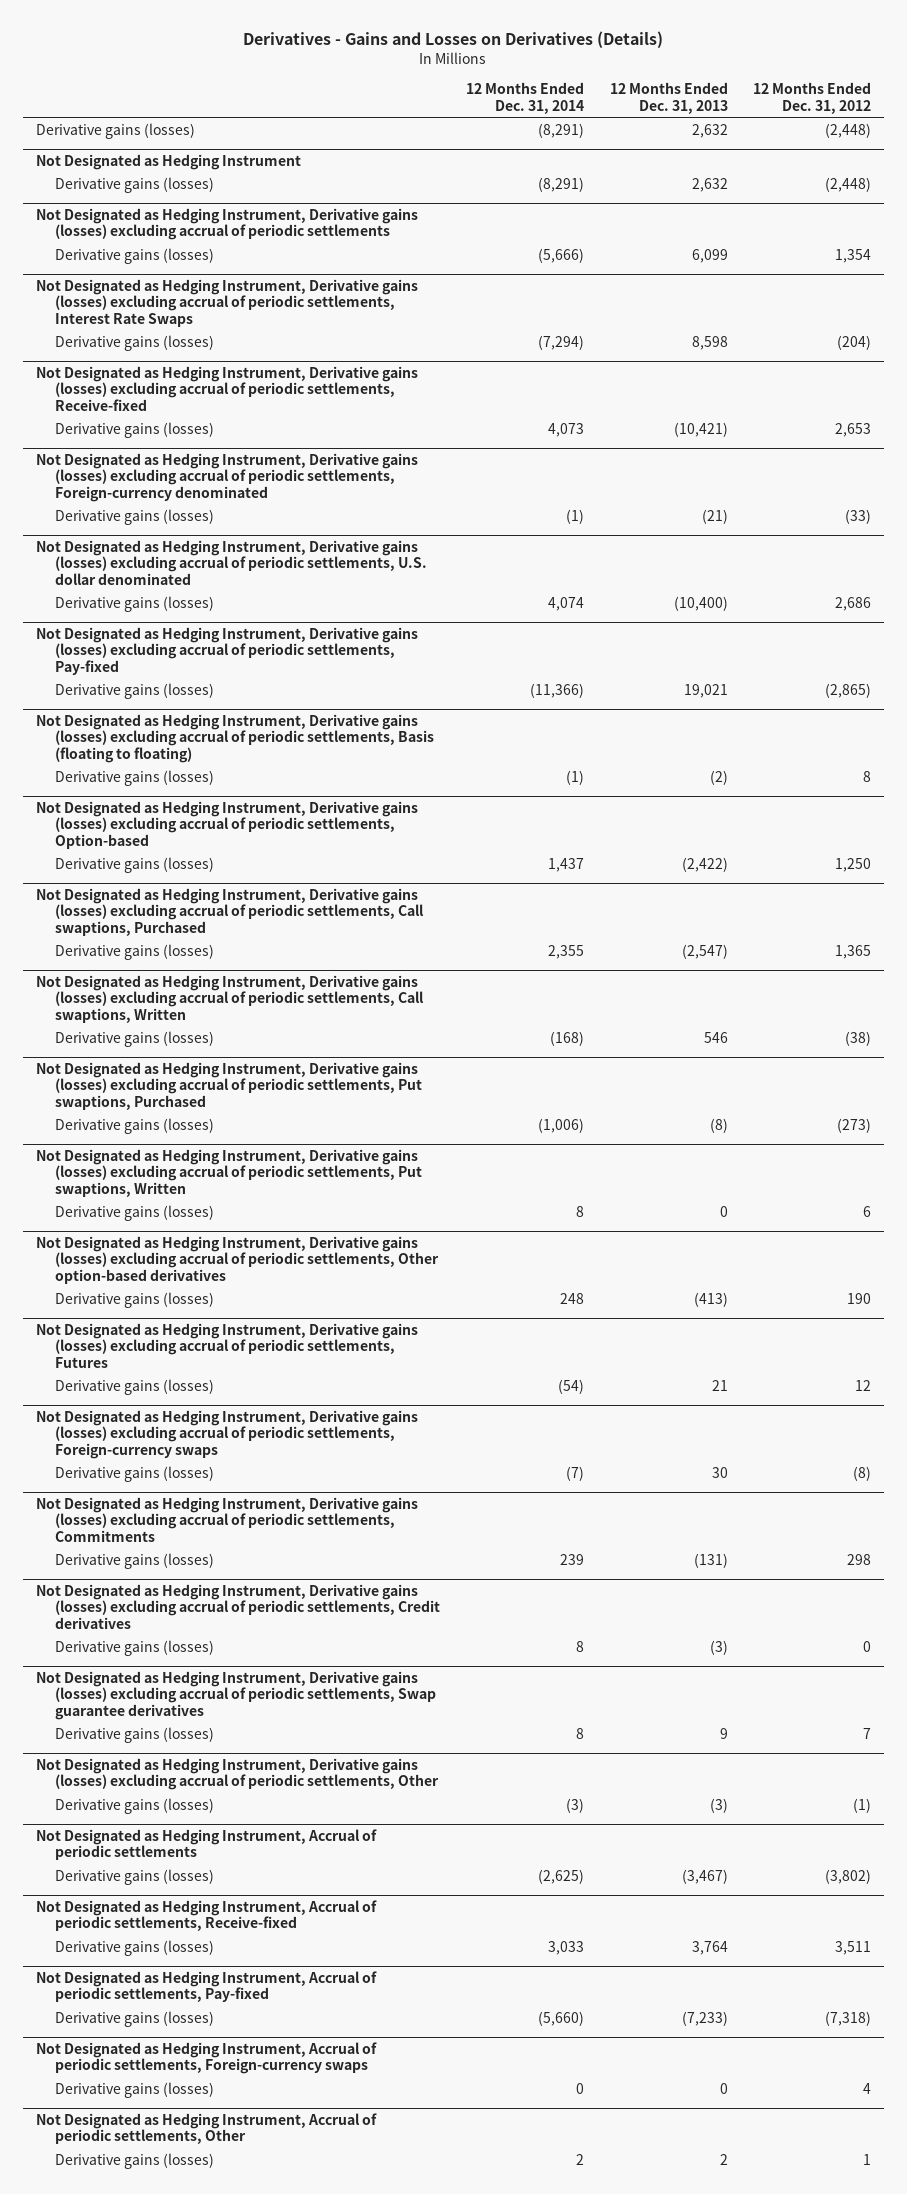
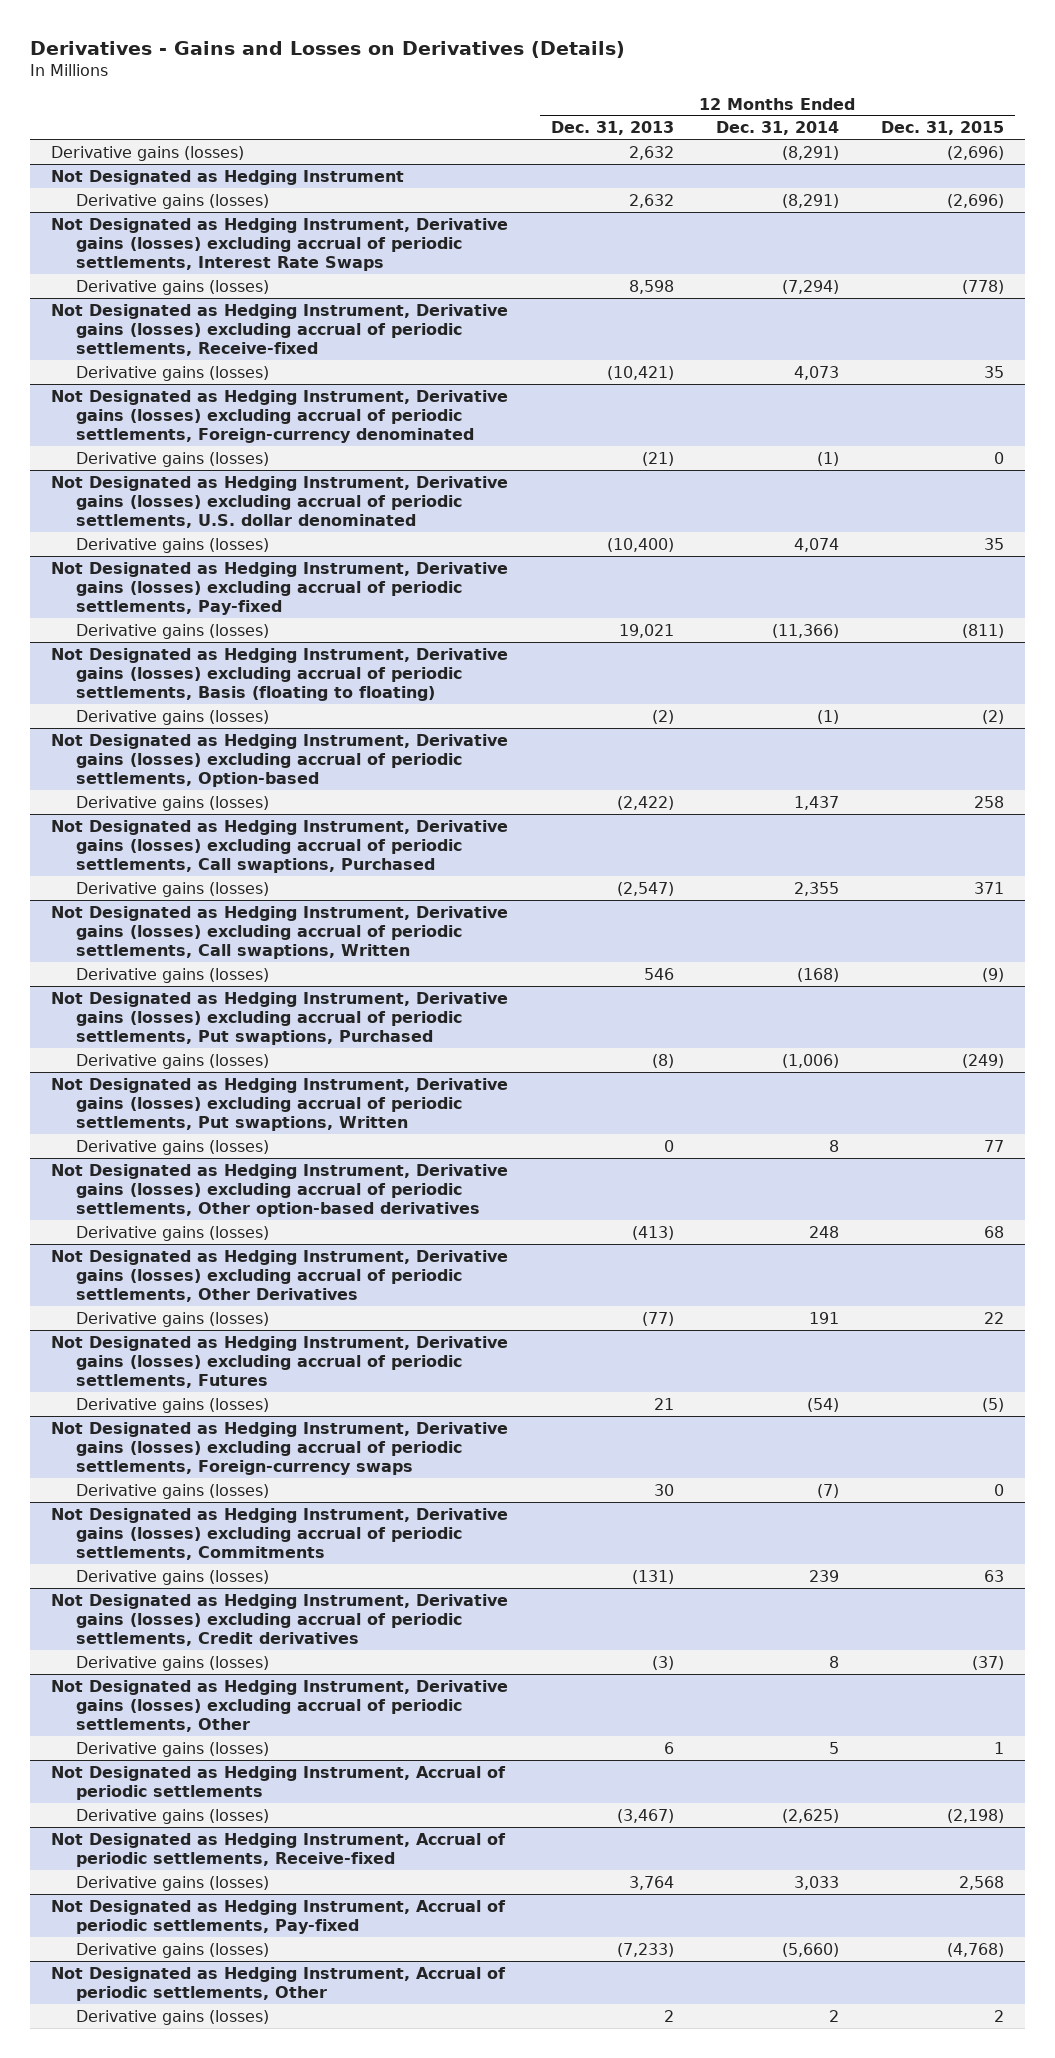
- | 12 Months Ended Dec. 31, 2014 | 12 Months Ended Dec. 31, 2013 | 12 Months Ended Dec. 31, 2012
+ | 12 Months Ended Dec. 31, 2013 | 12 Months Ended Dec. 31, 2014 | 12 Months Ended Dec. 31, 2015
- Not Designated as Hedging Instrument, Derivative gains (losses) excluding accrual of periodic settlements
- Derivative gains (losses) | (5,666) | 6,099 | 1,354
+ Not Designated as Hedging Instrument, Derivative gains (losses) excluding accrual of periodic settlements, Other Derivatives
+ Derivative gains (losses) | (77) | 191 | 22
- Not Designated as Hedging Instrument, Derivative gains (losses) excluding accrual of periodic settlements, Swap guarantee derivatives
- Derivative gains (losses) | 8 | 9 | 7
@ Not Designated as Hedging Instrument, Derivative gains (losses) excluding accrual of periodic settlements, Other
- Derivative gains (losses) | (3) | (3) | (1)
+ Derivative gains (losses) | 6 | 5 | 1
- Not Designated as Hedging Instrument, Accrual of periodic settlements, Foreign-currency swaps
- Derivative gains (losses) | 0 | 0 | 4

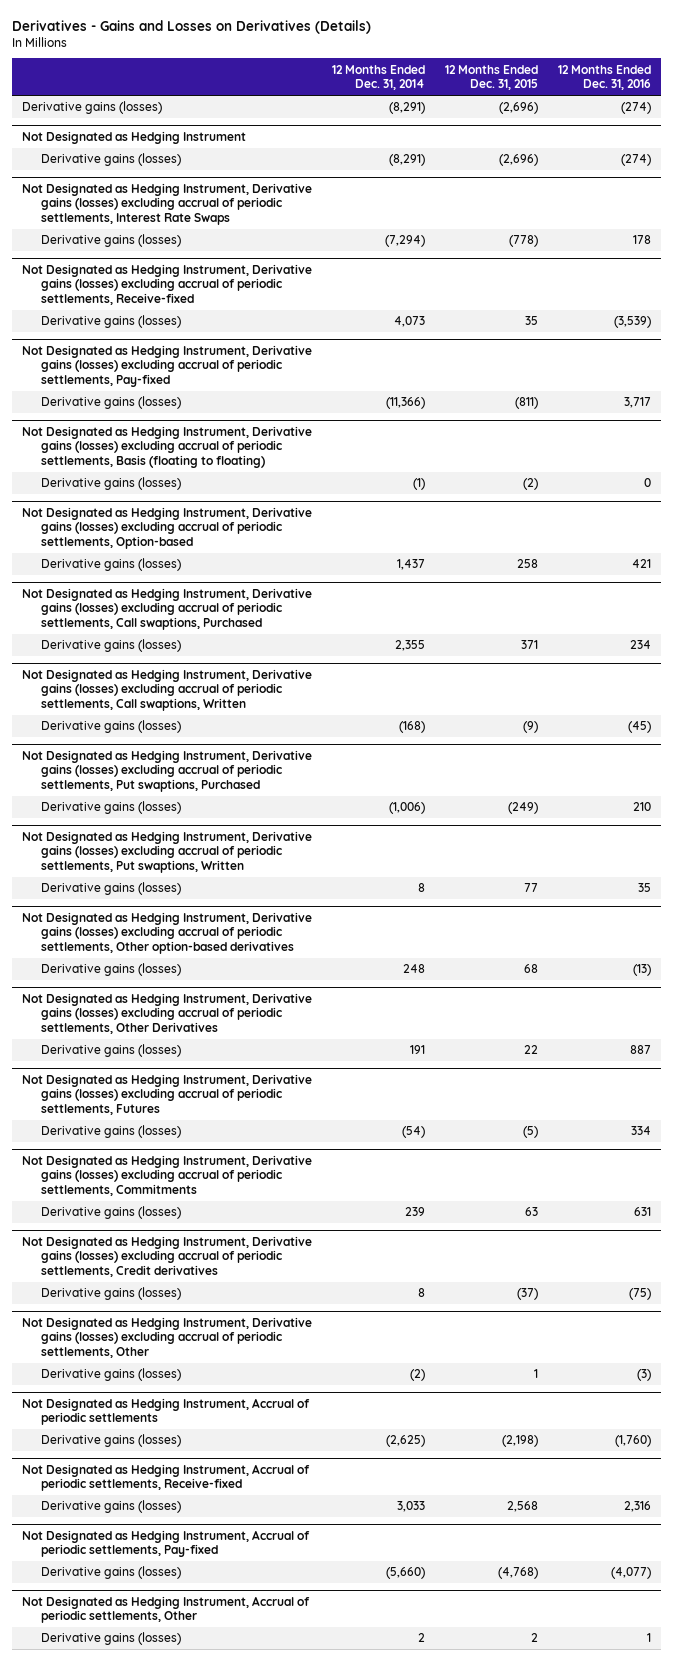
- | 12 Months Ended Dec. 31, 2013 | 12 Months Ended Dec. 31, 2014 | 12 Months Ended Dec. 31, 2015
+ | 12 Months Ended Dec. 31, 2014 | 12 Months Ended Dec. 31, 2015 | 12 Months Ended Dec. 31, 2016
- Not Designated as Hedging Instrument, Derivative gains (losses) excluding accrual of periodic settlements, Foreign-currency denominated
- Derivative gains (losses) | (21) | (1) | 0
- Not Designated as Hedging Instrument, Derivative gains (losses) excluding accrual of periodic settlements, U.S. dollar denominated
- Derivative gains (losses) | (10,400) | 4,074 | 35
- Not Designated as Hedging Instrument, Derivative gains (losses) excluding accrual of periodic settlements, Foreign-currency swaps
- Derivative gains (losses) | 30 | (7) | 0
@ Not Designated as Hedging Instrument, Derivative gains (losses) excluding accrual of periodic settlements, Other
- Derivative gains (losses) | 6 | 5 | 1
+ Derivative gains (losses) | (2) | 1 | (3)

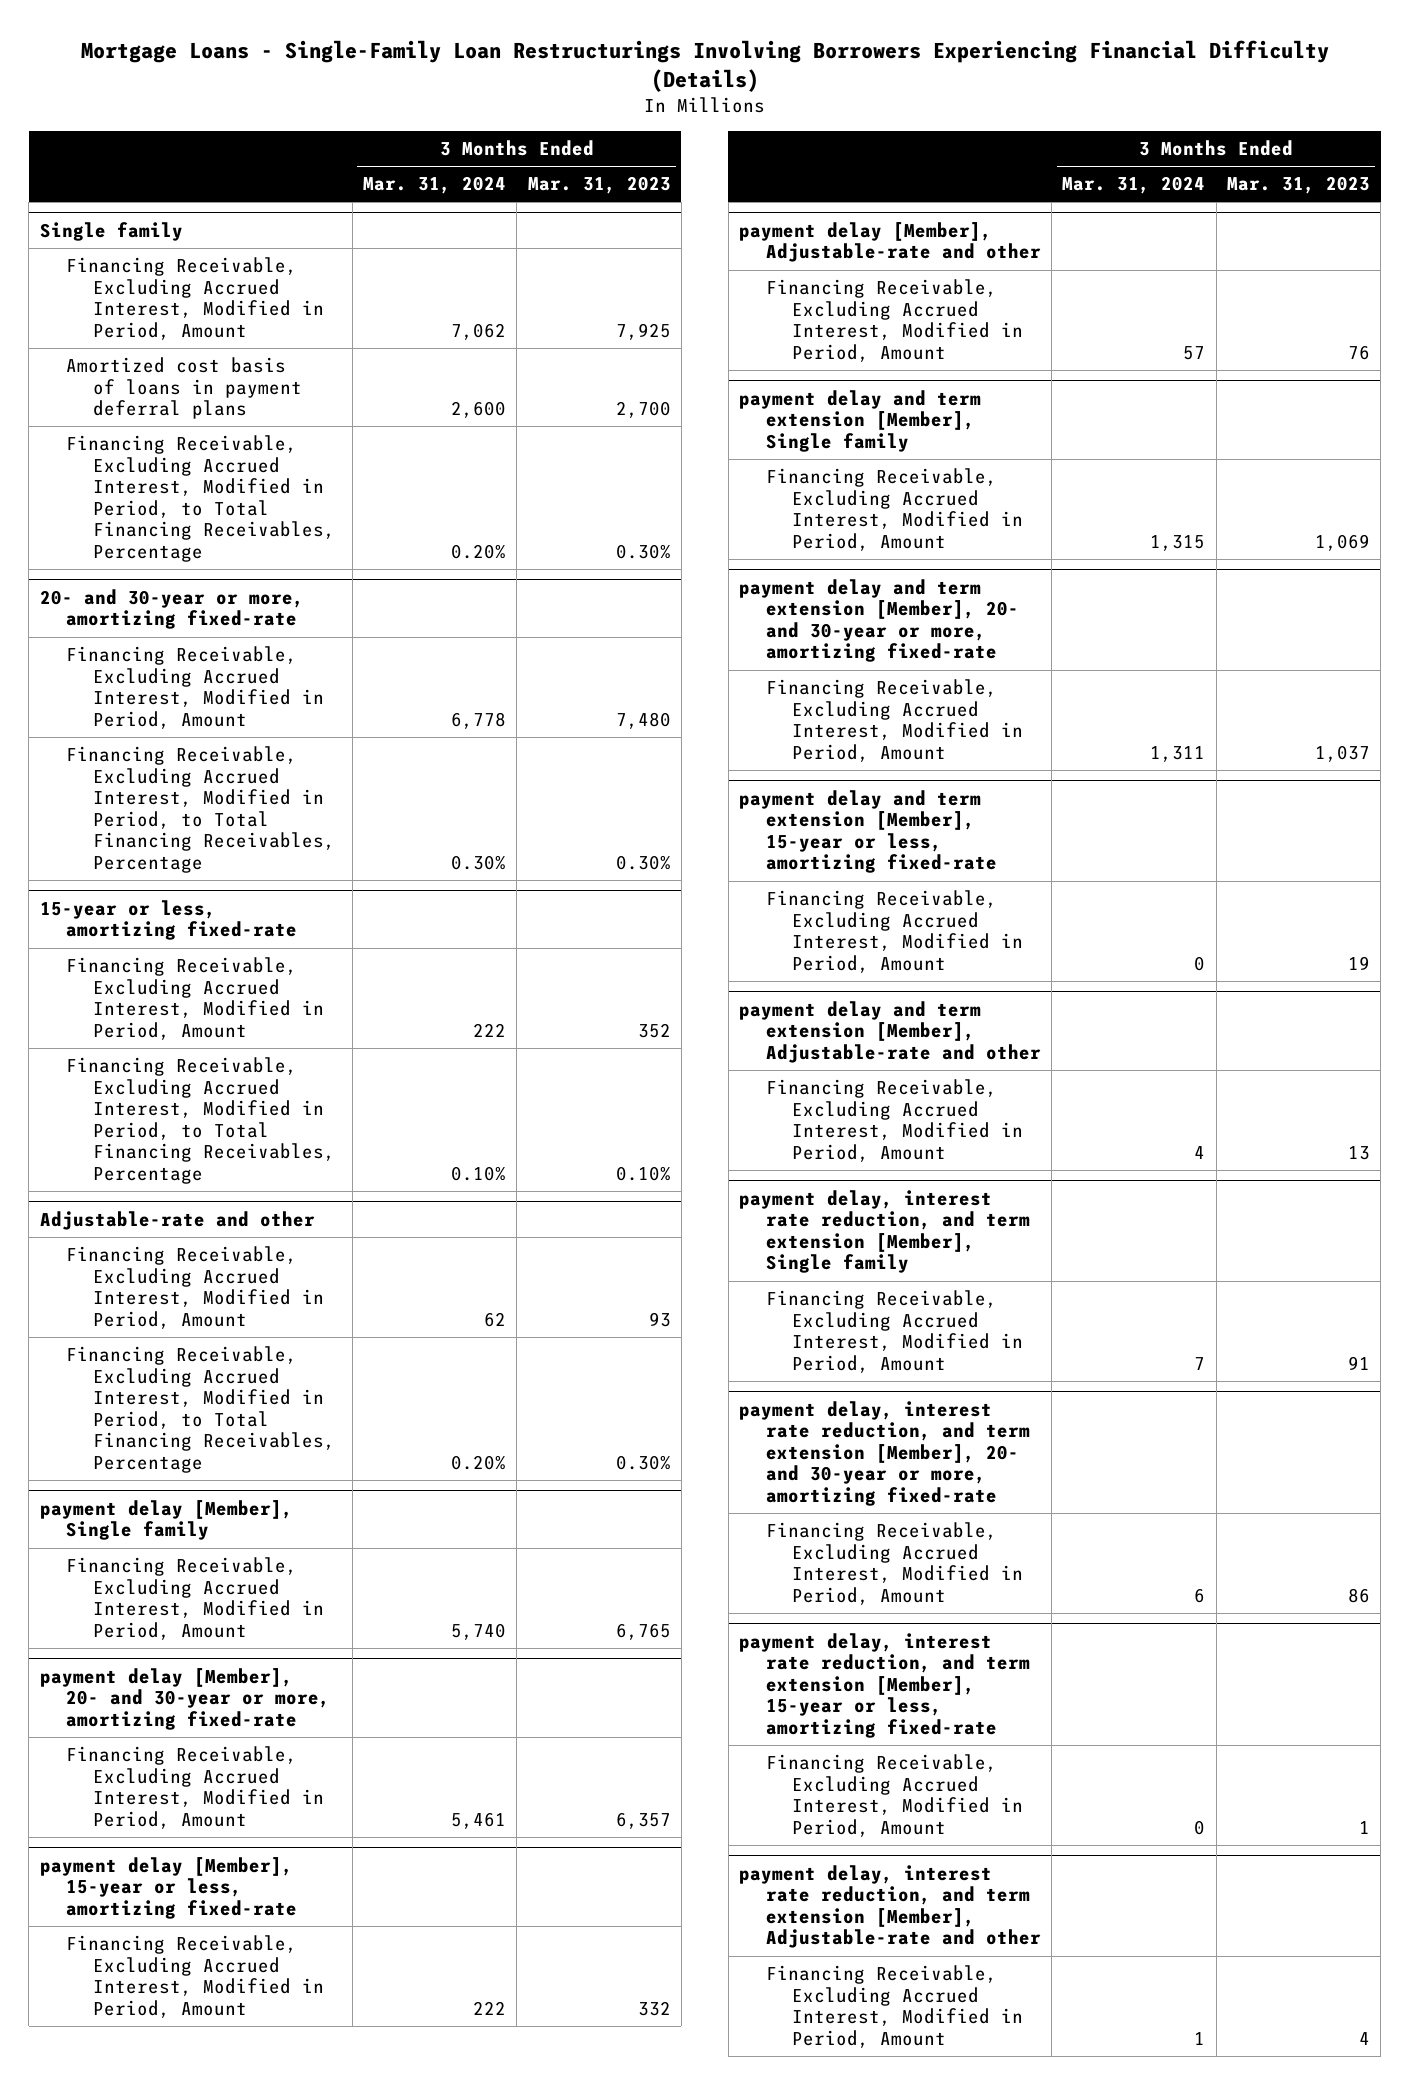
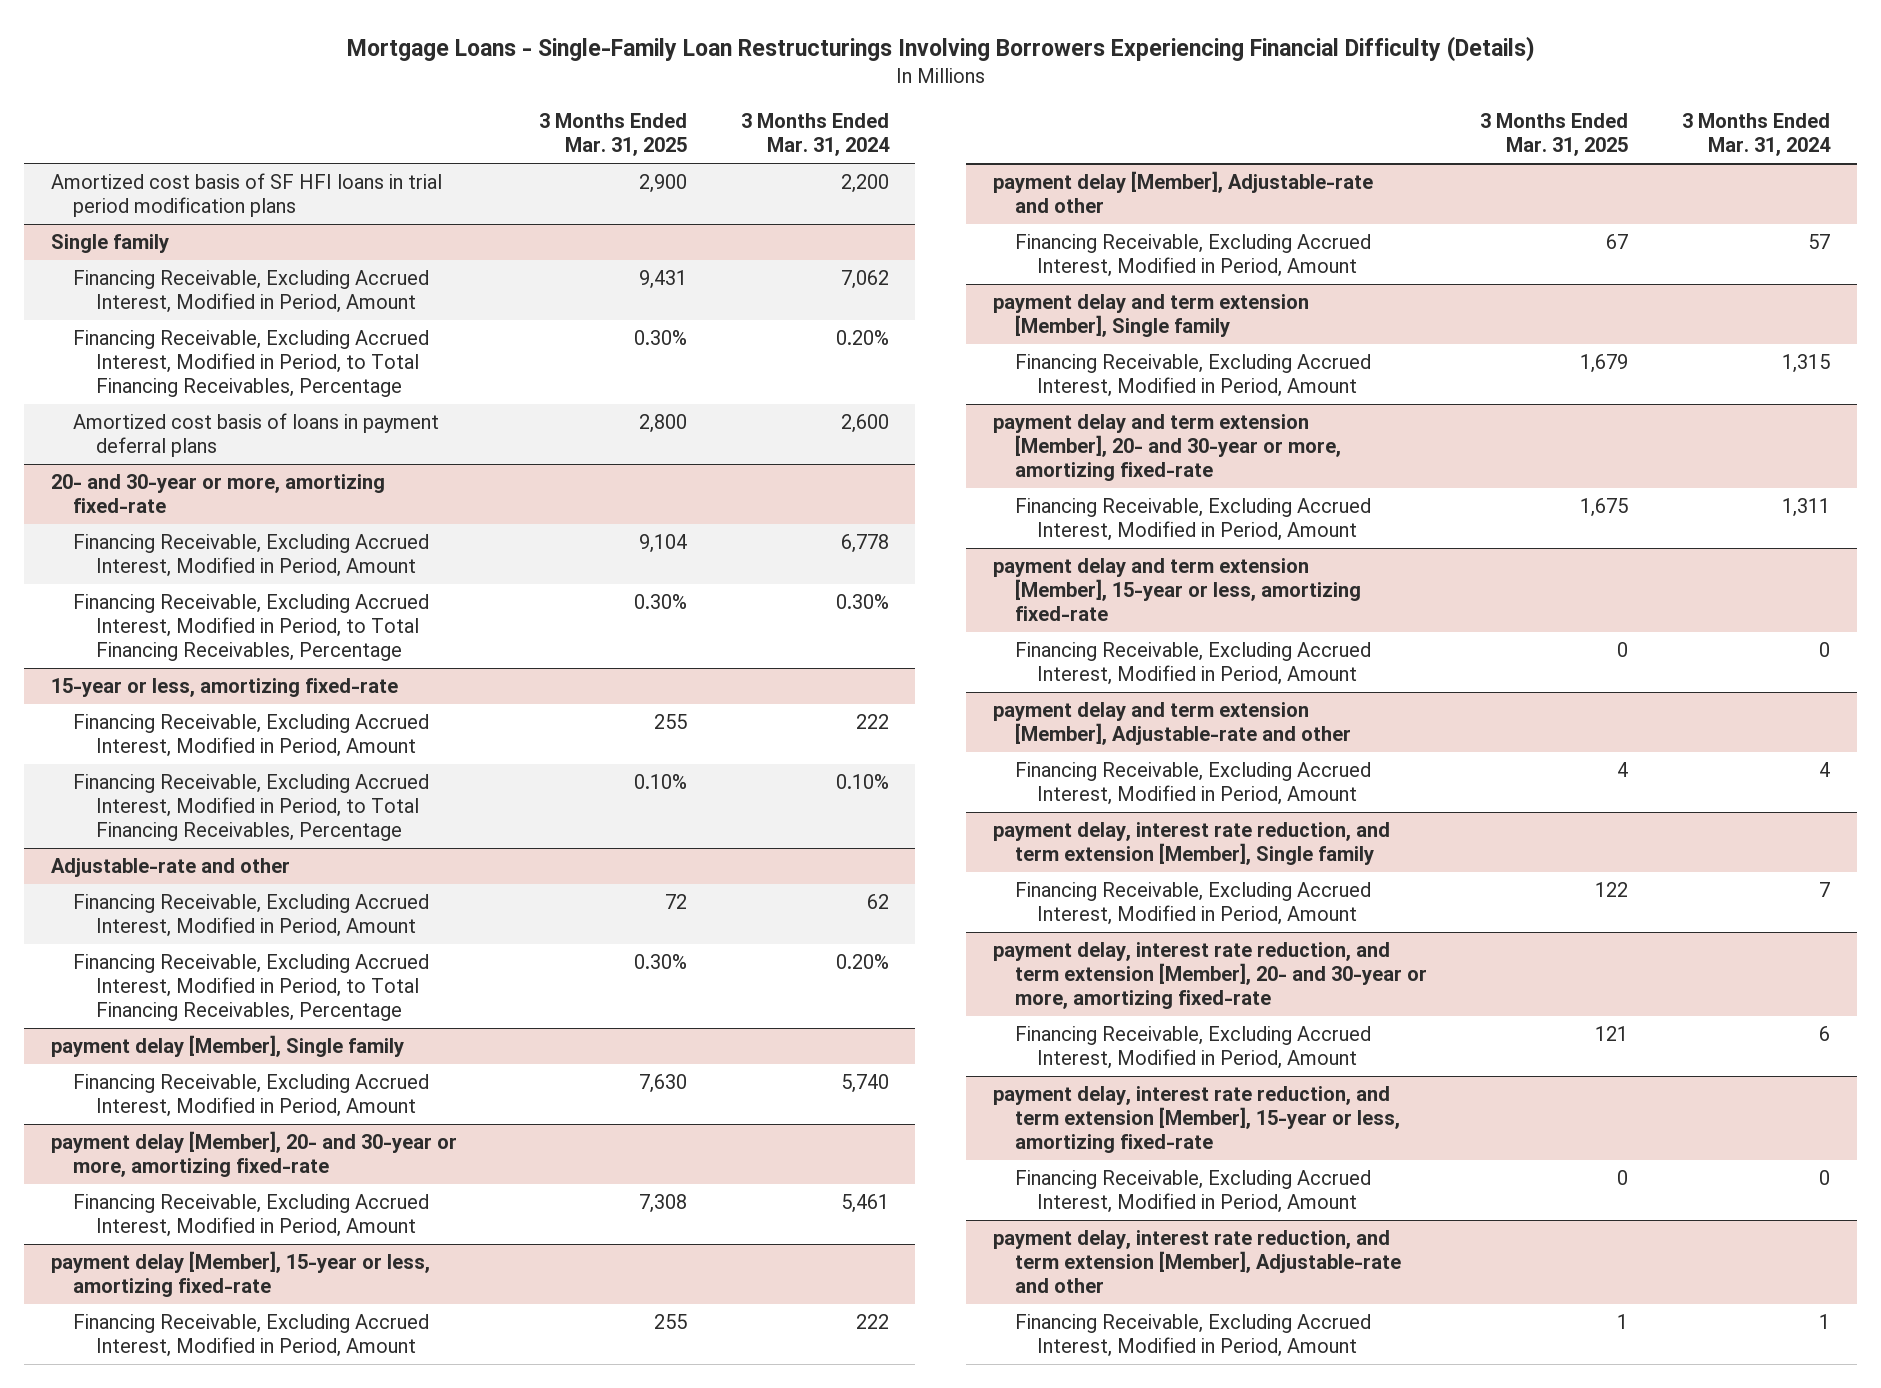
- | 3 Months Ended Mar. 31, 2024 | 3 Months Ended Mar. 31, 2023
+ | 3 Months Ended Mar. 31, 2025 | 3 Months Ended Mar. 31, 2024
+ Amortized cost basis of SF HFI loans in trial period modification plans | 2,900 | 2,200
@ Single family
moved down: Amortized cost basis of loans in payment deferral plans | 2,800 | 2,600

